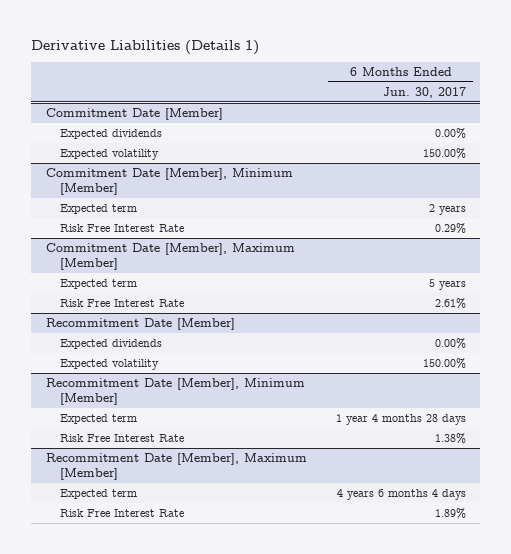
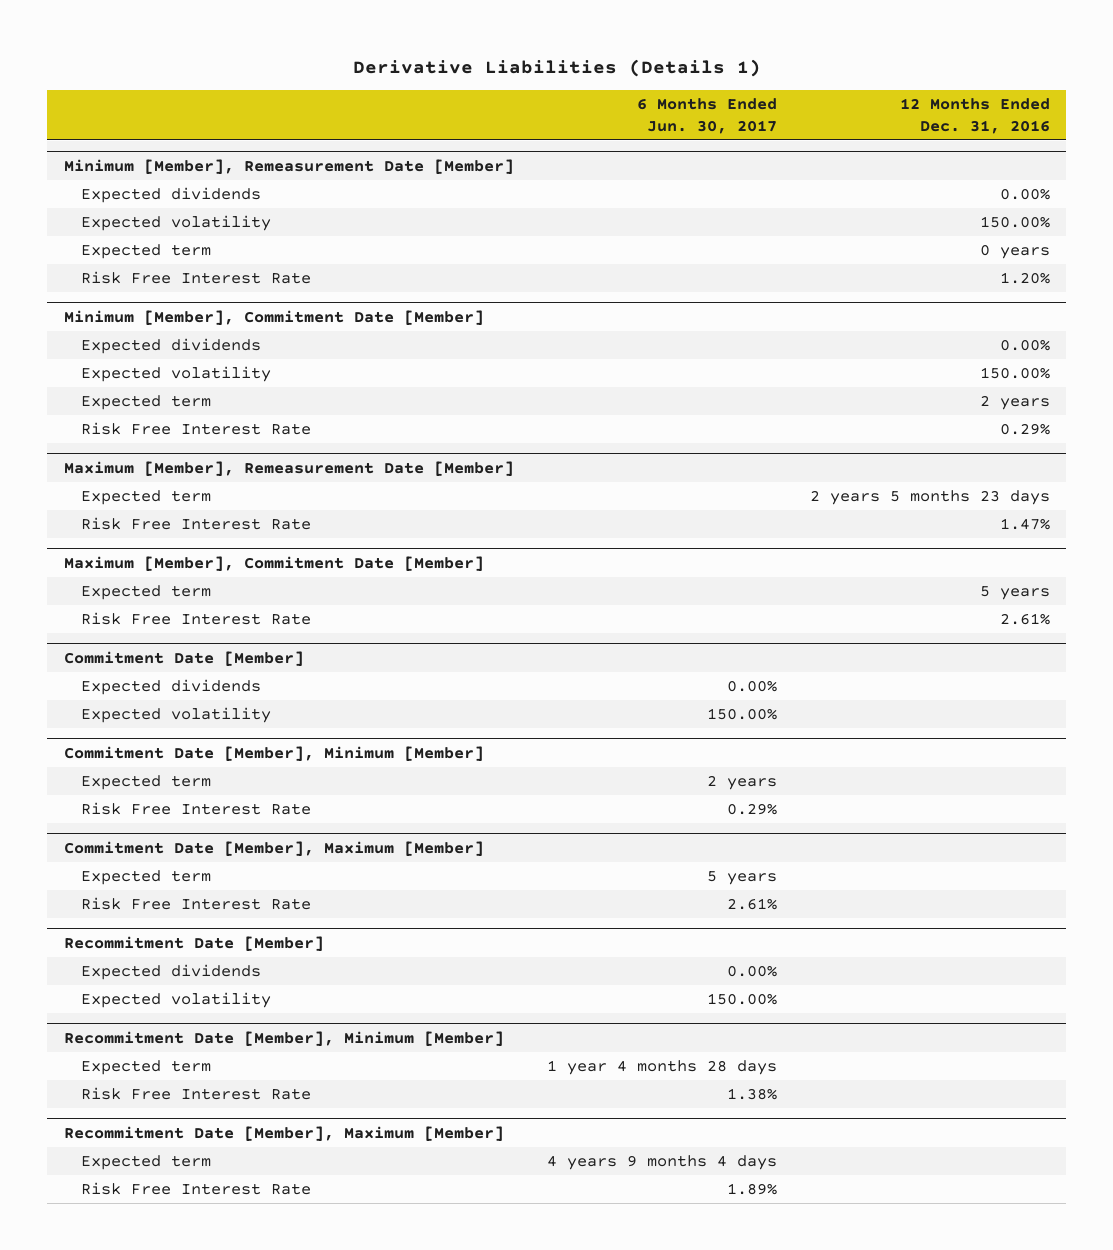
- | 6 Months Ended Jun. 30, 2017
+ | 6 Months Ended Jun. 30, 2017 | 12 Months Ended Dec. 31, 2016
+ Minimum [Member], Remeasurement Date [Member]
+ Expected dividends | | 0.00%
+ Expected volatility | | 150.00%
+ Expected term | | 0 years
+ Risk Free Interest Rate | | 1.20%
+ Minimum [Member], Commitment Date [Member]
+ Expected dividends | | 0.00%
+ Expected volatility | | 150.00%
+ Expected term | | 2 years
+ Risk Free Interest Rate | | 0.29%
+ Maximum [Member], Remeasurement Date [Member]
+ Expected term | | 2 years 5 months 23 days
+ Risk Free Interest Rate | | 1.47%
+ Maximum [Member], Commitment Date [Member]
+ Expected term | | 5 years
+ Risk Free Interest Rate | | 2.61%
@ Recommitment Date [Member], Maximum [Member]
- Expected term | 4 years 6 months 4 days
+ Expected term | 4 years 9 months 4 days |

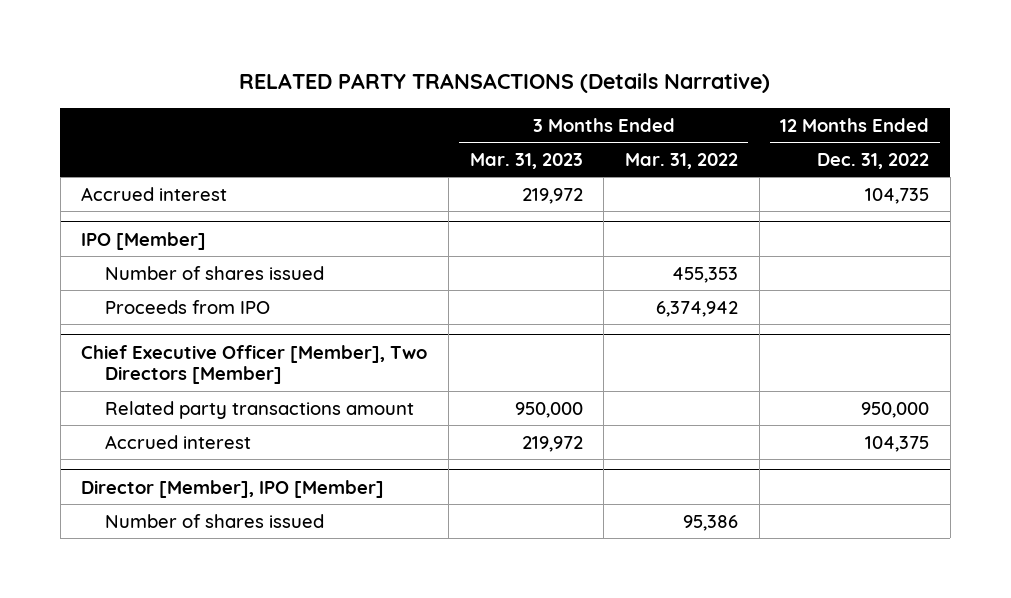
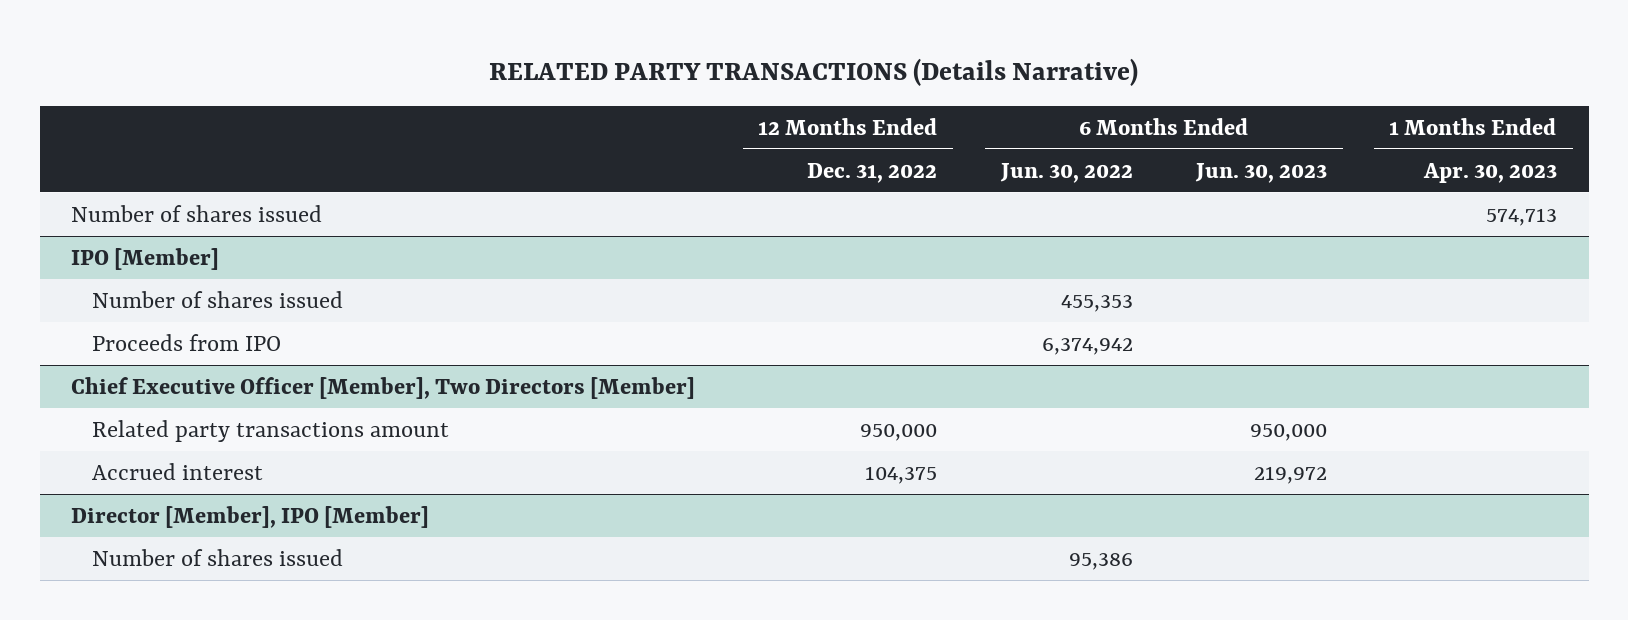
- | 3 Months Ended Mar. 31, 2023 | 3 Months Ended Mar. 31, 2022 | 12 Months Ended Dec. 31, 2022
+ | 12 Months Ended Dec. 31, 2022 | 6 Months Ended Jun. 30, 2022 | 6 Months Ended Jun. 30, 2023 | 1 Months Ended Apr. 30, 2023
- Accrued interest | 219,972 | | 104,735
+ Number of shares issued | | | | 574,713

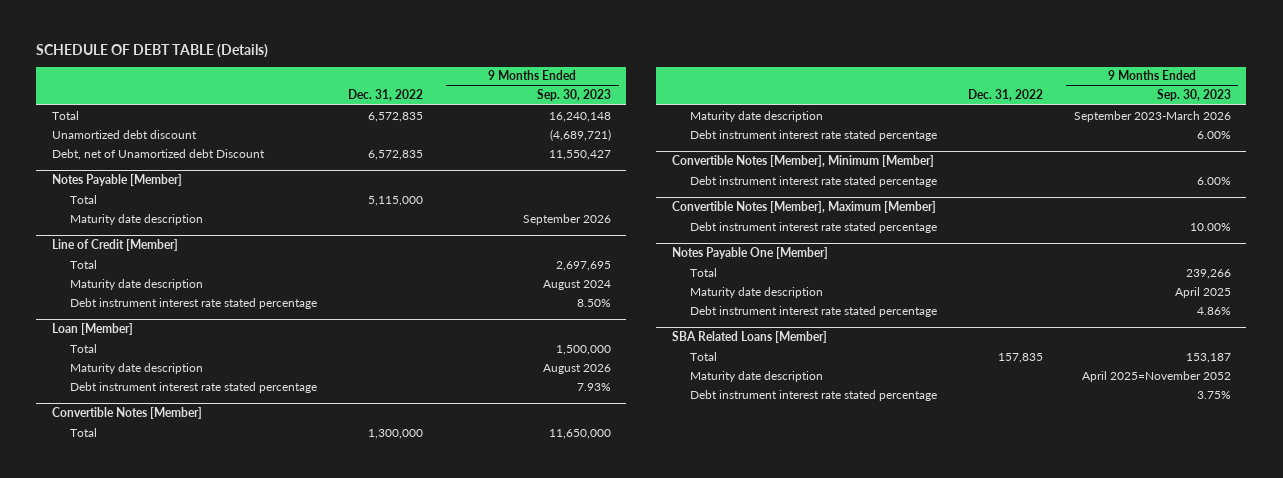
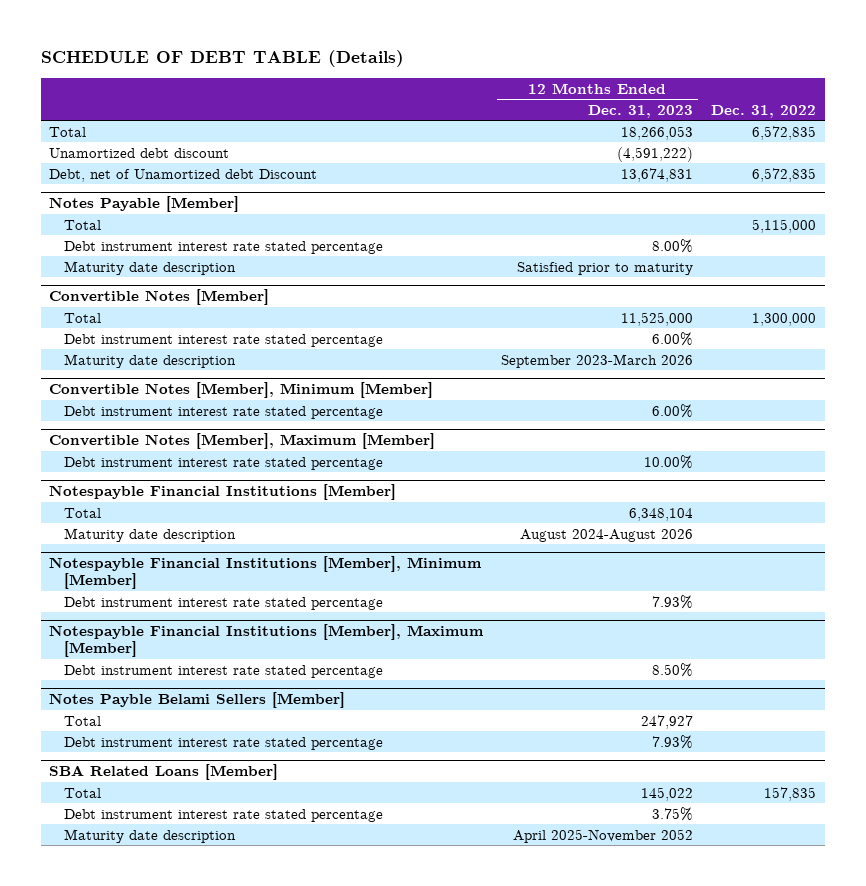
- | Dec. 31, 2022 | 9 Months Ended Sep. 30, 2023
+ | 12 Months Ended Dec. 31, 2023 | Dec. 31, 2022
@ Notes Payable [Member]
+ Debt instrument interest rate stated percentage | 8.00% |
- Line of Credit [Member]
- Total | | 2,697,695
- Maturity date description | | August 2024
- Debt instrument interest rate stated percentage | | 8.50%
- Loan [Member]
- Total | | 1,500,000
- Maturity date description | | August 2026
- Debt instrument interest rate stated percentage | | 7.93%
@ Convertible Notes [Member]
moved down: Maturity date description | September 2023-March 2026 |
- Notes Payable One [Member]
- Total | | 239,266
- Maturity date description | | April 2025
- Debt instrument interest rate stated percentage | | 4.86%
+ Notespayble Financial Institutions [Member]
+ Total | 6,348,104 |
+ Maturity date description | August 2024-August 2026 |
+ Notespayble Financial Institutions [Member], Minimum [Member]
+ Debt instrument interest rate stated percentage | 7.93% |
+ Notespayble Financial Institutions [Member], Maximum [Member]
+ Debt instrument interest rate stated percentage | 8.50% |
+ Notes Payble Belami Sellers [Member]
+ Total | 247,927 |
+ Debt instrument interest rate stated percentage | 7.93% |
@ SBA Related Loans [Member]
moved down: Maturity date description | April 2025-November 2052 |

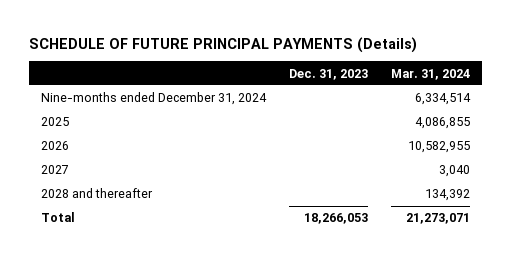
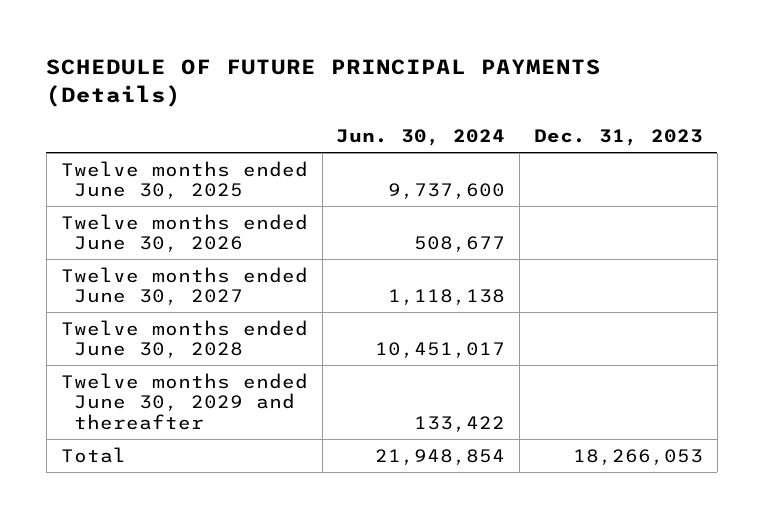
- | Dec. 31, 2023 | Mar. 31, 2024
+ | Jun. 30, 2024 | Dec. 31, 2023
- Nine-months ended December 31, 2024 | | 6,334,514
- 2025 | | 4,086,855
- 2026 | | 10,582,955
- 2027 | | 3,040
- 2028 and thereafter | | 134,392
+ Twelve months ended June 30, 2025 | 9,737,600 |
+ Twelve months ended June 30, 2026 | 508,677 |
+ Twelve months ended June 30, 2027 | 1,118,138 |
+ Twelve months ended June 30, 2028 | 10,451,017 |
+ Twelve months ended June 30, 2029 and thereafter | 133,422 |

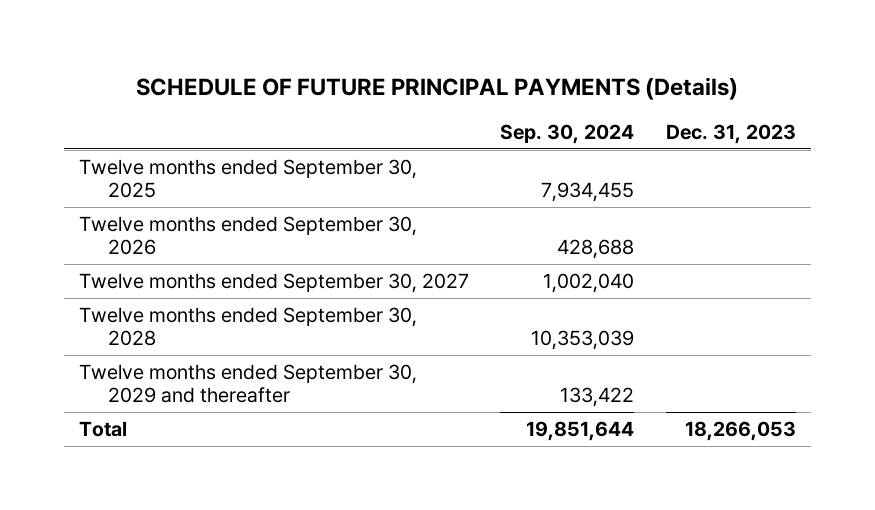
- | Jun. 30, 2024 | Dec. 31, 2023
+ | Sep. 30, 2024 | Dec. 31, 2023
- Twelve months ended June 30, 2025 | 9,737,600 |
- Twelve months ended June 30, 2026 | 508,677 |
- Twelve months ended June 30, 2027 | 1,118,138 |
- Twelve months ended June 30, 2028 | 10,451,017 |
- Twelve months ended June 30, 2029 and thereafter | 133,422 |
+ Twelve months ended September 30, 2025 | 7,934,455 |
+ Twelve months ended September 30, 2026 | 428,688 |
+ Twelve months ended September 30, 2027 | 1,002,040 |
+ Twelve months ended September 30, 2028 | 10,353,039 |
+ Twelve months ended September 30, 2029 and thereafter | 133,422 |

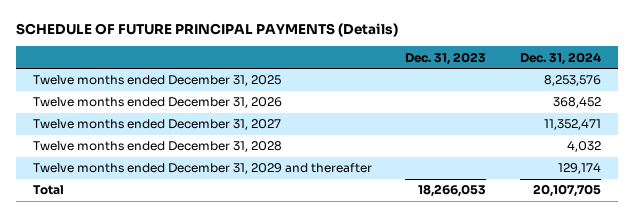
- | Sep. 30, 2024 | Dec. 31, 2023
+ | Dec. 31, 2023 | Dec. 31, 2024
- Twelve months ended September 30, 2025 | 7,934,455 |
- Twelve months ended September 30, 2026 | 428,688 |
- Twelve months ended September 30, 2027 | 1,002,040 |
- Twelve months ended September 30, 2028 | 10,353,039 |
- Twelve months ended September 30, 2029 and thereafter | 133,422 |
+ Twelve months ended December 31, 2025 | | 8,253,576
+ Twelve months ended December 31, 2026 | | 368,452
+ Twelve months ended December 31, 2027 | | 11,352,471
+ Twelve months ended December 31, 2028 | | 4,032
+ Twelve months ended December 31, 2029 and thereafter | | 129,174

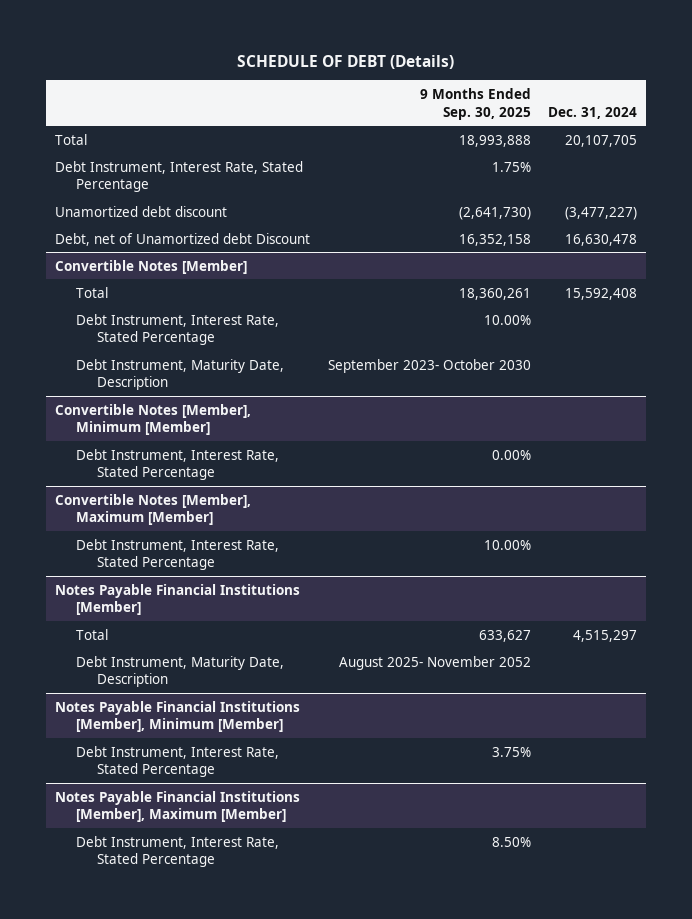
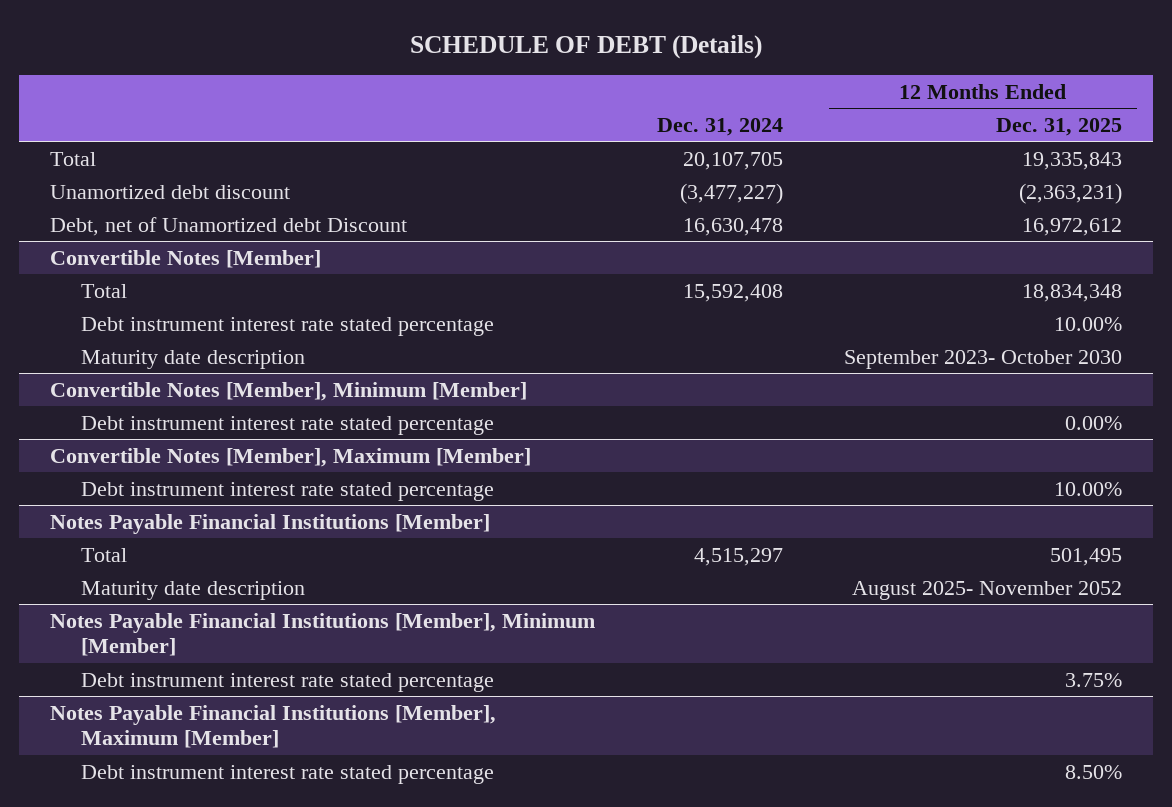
- | 9 Months Ended Sep. 30, 2025 | Dec. 31, 2024
+ | Dec. 31, 2024 | 12 Months Ended Dec. 31, 2025
- Debt Instrument, Interest Rate, Stated Percentage | 1.75% |
@ Convertible Notes [Member]
- Debt Instrument, Interest Rate, Stated Percentage | 10.00% |
- Debt Instrument, Maturity Date, Description | September 2023- October 2030 |
+ Debt instrument interest rate stated percentage | | 10.00%
+ Maturity date description | | September 2023- October 2030
@ Convertible Notes [Member], Minimum [Member]
- Debt Instrument, Interest Rate, Stated Percentage | 0.00% |
+ Debt instrument interest rate stated percentage | | 0.00%
@ Convertible Notes [Member], Maximum [Member]
- Debt Instrument, Interest Rate, Stated Percentage | 10.00% |
+ Debt instrument interest rate stated percentage | | 10.00%
@ Notes Payable Financial Institutions [Member]
- Debt Instrument, Maturity Date, Description | August 2025- November 2052 |
+ Maturity date description | | August 2025- November 2052
@ Notes Payable Financial Institutions [Member], Minimum [Member]
- Debt Instrument, Interest Rate, Stated Percentage | 3.75% |
+ Debt instrument interest rate stated percentage | | 3.75%
@ Notes Payable Financial Institutions [Member], Maximum [Member]
- Debt Instrument, Interest Rate, Stated Percentage | 8.50% |
+ Debt instrument interest rate stated percentage | | 8.50%

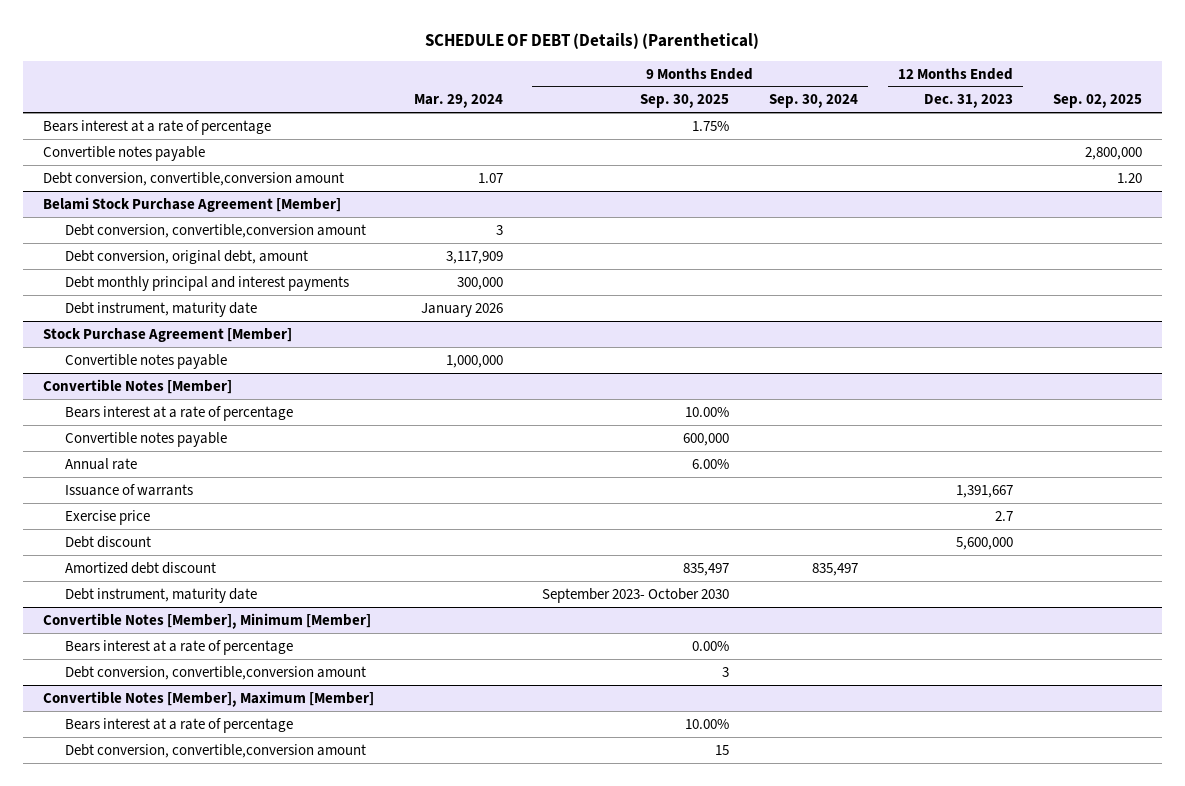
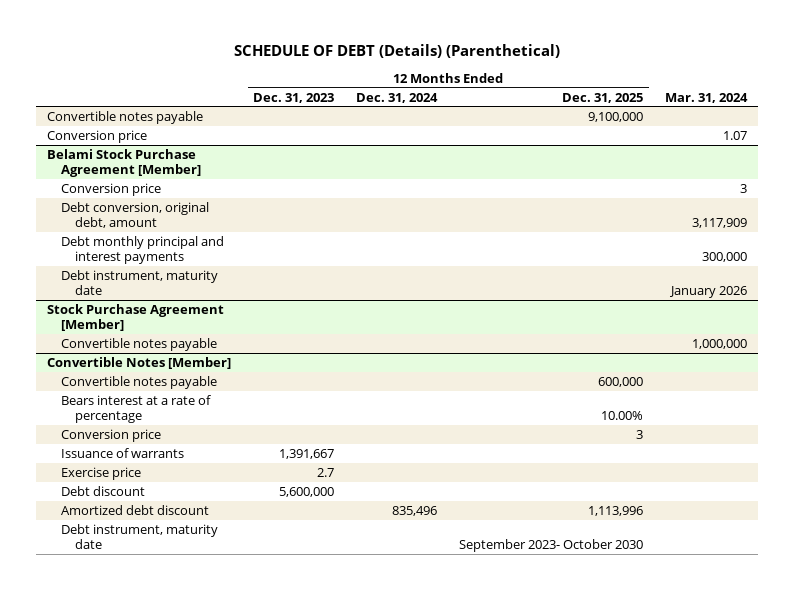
- | Mar. 29, 2024 | 9 Months Ended Sep. 30, 2025 | 9 Months Ended Sep. 30, 2024 | 12 Months Ended Dec. 31, 2023 | Sep. 02, 2025
+ | 12 Months Ended Dec. 31, 2023 | 12 Months Ended Dec. 31, 2024 | 12 Months Ended Dec. 31, 2025 | Mar. 31, 2024
- Bears interest at a rate of percentage | | 1.75% | | |
- Debt conversion, convertible,conversion amount | 1.07 | | | | 1.20
+ Conversion price | | | | 1.07
@ Belami Stock Purchase Agreement [Member]
- Debt conversion, convertible,conversion amount | 3 | | | |
+ Conversion price | | | | 3
@ Convertible Notes [Member]
- Annual rate | | 6.00% | | |
moved down: Bears interest at a rate of percentage | | | 10.00% |
+ Conversion price | | | 3 |
- Convertible Notes [Member], Minimum [Member]
- Bears interest at a rate of percentage | | 0.00% | | |
- Debt conversion, convertible,conversion amount | | 3 | | |
- Convertible Notes [Member], Maximum [Member]
- Bears interest at a rate of percentage | | 10.00% | | |
- Debt conversion, convertible,conversion amount | | 15 | | |

